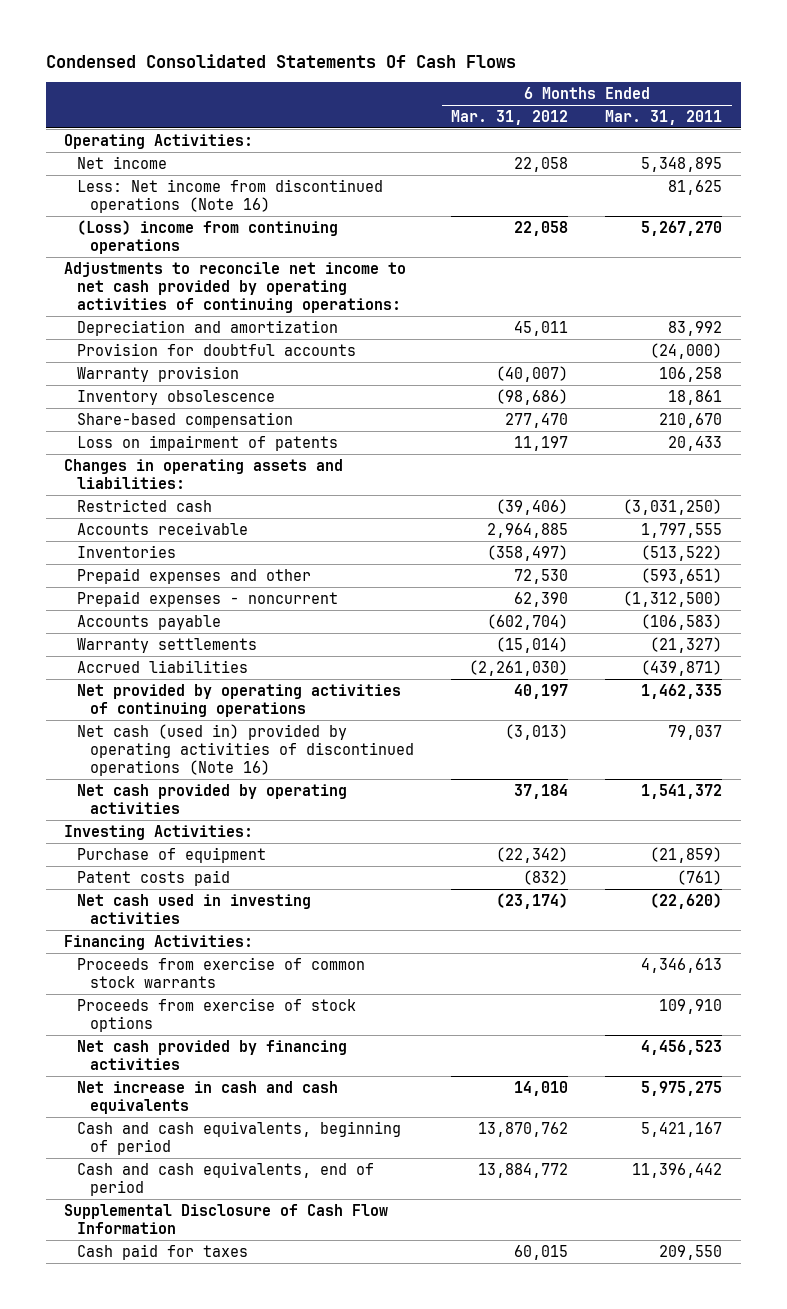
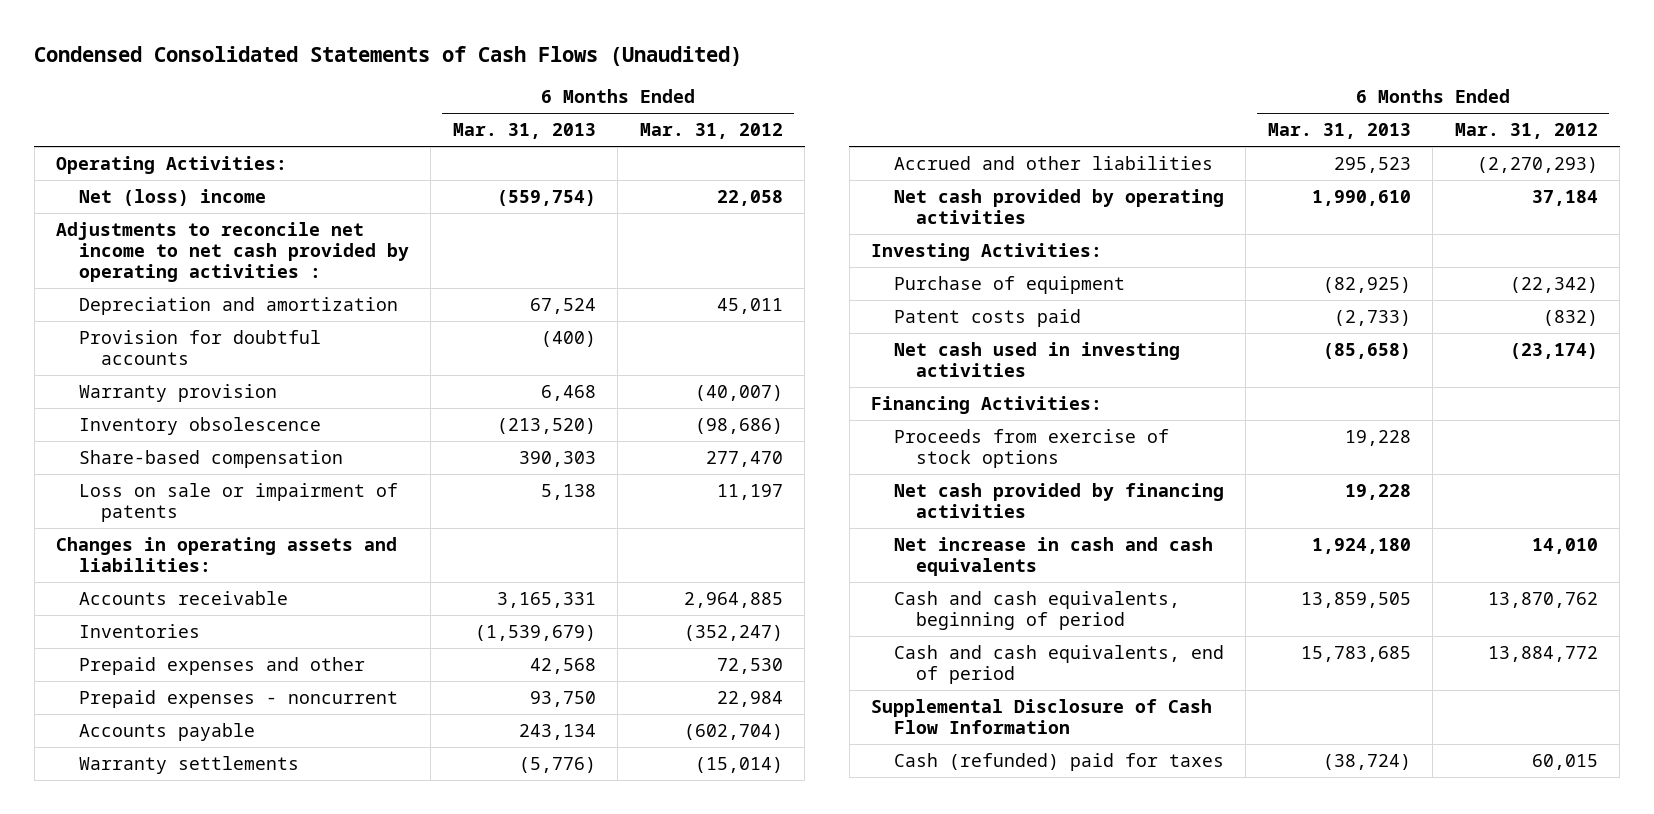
- Condensed Consolidated Statements Of Cash Flows
+ Condensed Consolidated Statements of Cash Flows (Unaudited)
- | 6 Months Ended Mar. 31, 2012 | 6 Months Ended Mar. 31, 2011
+ | 6 Months Ended Mar. 31, 2013 | 6 Months Ended Mar. 31, 2012
- Net income | 22,058 | 5,348,895
- Less: Net income from discontinued operations (Note 16) | | 81,625
- (Loss) income from continuing operations | 22,058 | 5,267,270
- Adjustments to reconcile net income to net cash provided by operating activities of continuing operations:
+ Net (loss) income | (559,754) | 22,058
+ Adjustments to reconcile net income to net cash provided by operating activities :
- Loss on impairment of patents | 11,197 | 20,433
+ Loss on sale or impairment of patents | 5,138 | 11,197
- Restricted cash | (39,406) | (3,031,250)
- Inventories | (358,497) | (513,522)
+ Inventories | (1,539,679) | (352,247)
- Prepaid expenses - noncurrent | 62,390 | (1,312,500)
+ Prepaid expenses - noncurrent | 93,750 | 22,984
- Accrued liabilities | (2,261,030) | (439,871)
- Net provided by operating activities of continuing operations | 40,197 | 1,462,335
- Net cash (used in) provided by operating activities of discontinued operations (Note 16) | (3,013) | 79,037
+ Accrued and other liabilities | 295,523 | (2,270,293)
- Proceeds from exercise of common stock warrants | | 4,346,613
- Cash paid for taxes | 60,015 | 209,550
+ Cash (refunded) paid for taxes | (38,724) | 60,015

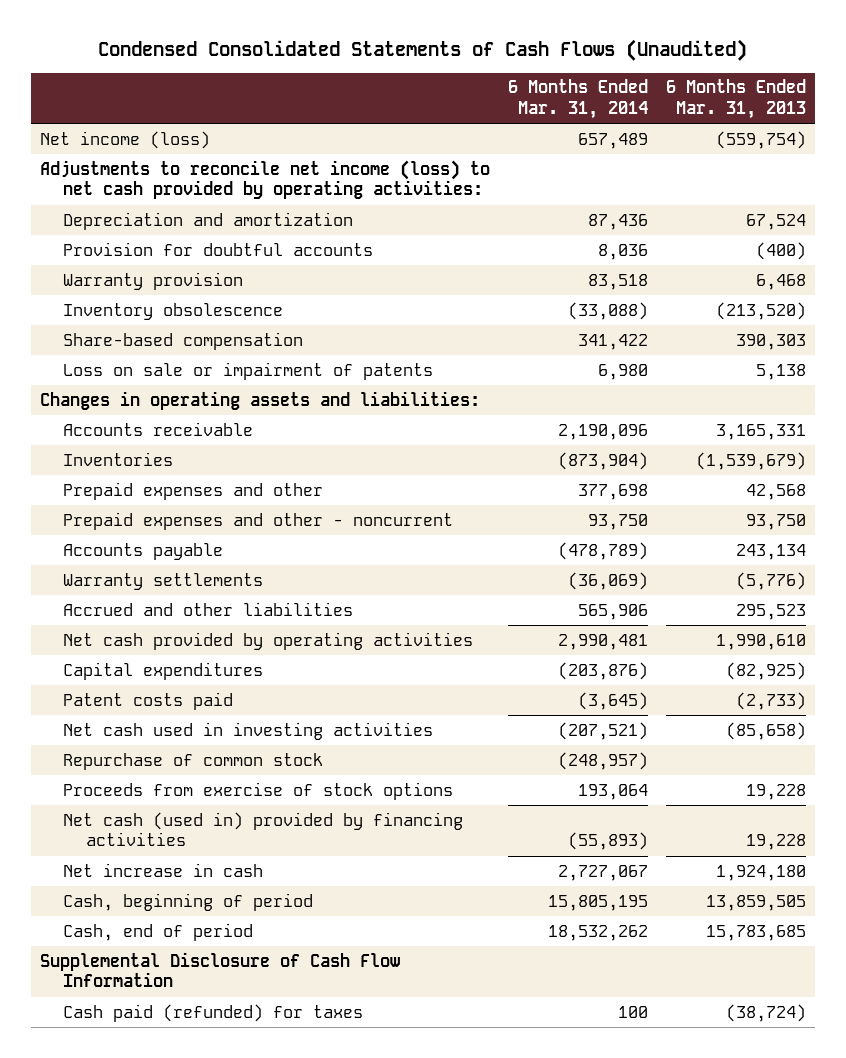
- | 6 Months Ended Mar. 31, 2013 | 6 Months Ended Mar. 31, 2012
+ | 6 Months Ended Mar. 31, 2014 | 6 Months Ended Mar. 31, 2013
- Operating Activities:
- Net (loss) income | (559,754) | 22,058
- Adjustments to reconcile net income to net cash provided by operating activities :
+ Net income (loss) | 657,489 | (559,754)
+ Adjustments to reconcile net income (loss) to net cash provided by operating activities:
- Prepaid expenses - noncurrent | 93,750 | 22,984
+ Prepaid expenses and other - noncurrent | 93,750 | 93,750
- Investing Activities:
- Purchase of equipment | (82,925) | (22,342)
+ Capital expenditures | (203,876) | (82,925)
- Financing Activities:
+ Repurchase of common stock | (248,957) |
- Net cash provided by financing activities | 19,228 |
- Net increase in cash and cash equivalents | 1,924,180 | 14,010
- Cash and cash equivalents, beginning of period | 13,859,505 | 13,870,762
- Cash and cash equivalents, end of period | 15,783,685 | 13,884,772
+ Net cash (used in) provided by financing activities | (55,893) | 19,228
+ Net increase in cash | 2,727,067 | 1,924,180
+ Cash, beginning of period | 15,805,195 | 13,859,505
+ Cash, end of period | 18,532,262 | 15,783,685
- Cash (refunded) paid for taxes | (38,724) | 60,015
+ Cash paid (refunded) for taxes | 100 | (38,724)

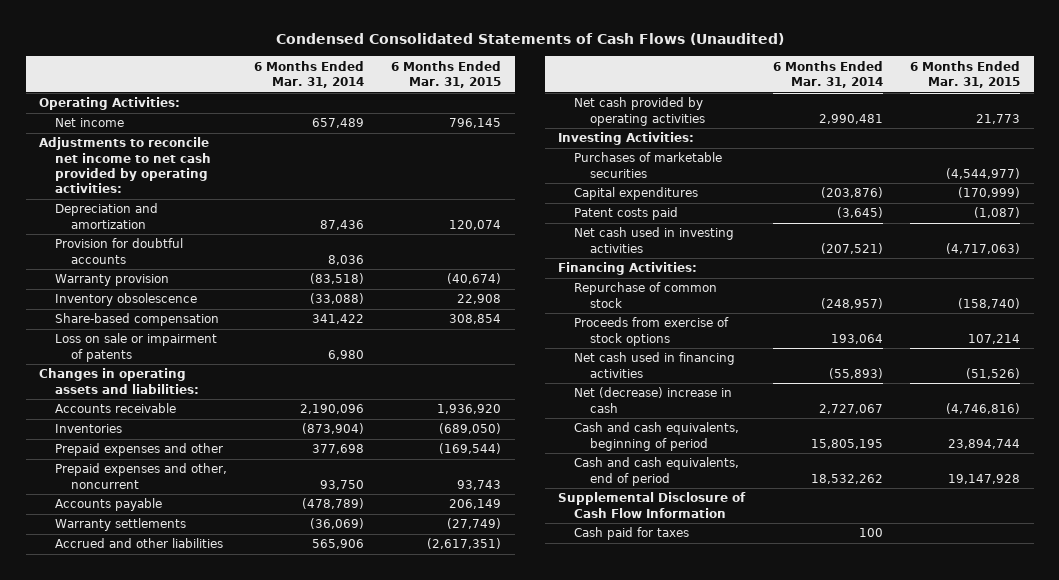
- | 6 Months Ended Mar. 31, 2014 | 6 Months Ended Mar. 31, 2013
+ | 6 Months Ended Mar. 31, 2014 | 6 Months Ended Mar. 31, 2015
- Net income (loss) | 657,489 | (559,754)
- Adjustments to reconcile net income (loss) to net cash provided by operating activities:
+ Operating Activities:
+ Net income | 657,489 | 796,145
+ Adjustments to reconcile net income to net cash provided by operating activities:
- Warranty provision | 83,518 | 6,468
+ Warranty provision | (83,518) | (40,674)
- Prepaid expenses and other - noncurrent | 93,750 | 93,750
+ Prepaid expenses and other, noncurrent | 93,750 | 93,743
+ Investing Activities:
+ Purchases of marketable securities | | (4,544,977)
+ Financing Activities:
- Net cash (used in) provided by financing activities | (55,893) | 19,228
- Net increase in cash | 2,727,067 | 1,924,180
- Cash, beginning of period | 15,805,195 | 13,859,505
- Cash, end of period | 18,532,262 | 15,783,685
+ Net cash used in financing activities | (55,893) | (51,526)
+ Net (decrease) increase in cash | 2,727,067 | (4,746,816)
+ Cash and cash equivalents, beginning of period | 15,805,195 | 23,894,744
+ Cash and cash equivalents, end of period | 18,532,262 | 19,147,928
- Cash paid (refunded) for taxes | 100 | (38,724)
+ Cash paid for taxes | 100 |

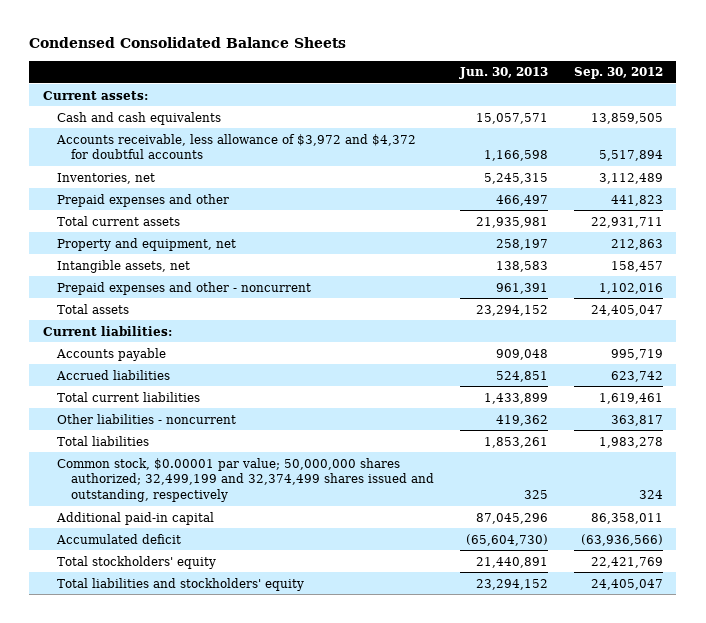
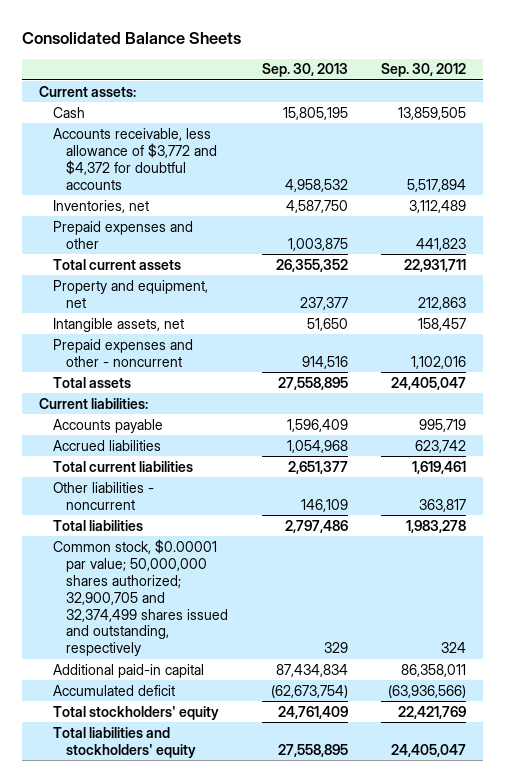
- Condensed Consolidated Balance Sheets
+ Consolidated Balance Sheets
- | Jun. 30, 2013 | Sep. 30, 2012
+ | Sep. 30, 2013 | Sep. 30, 2012
- Cash and cash equivalents | 15,057,571 | 13,859,505
- Accounts receivable, less allowance of $3,972 and $4,372 for doubtful accounts | 1,166,598 | 5,517,894
+ Cash | 15,805,195 | 13,859,505
+ Accounts receivable, less allowance of $3,772 and $4,372 for doubtful accounts | 4,958,532 | 5,517,894
- Common stock, $0.00001 par value; 50,000,000 shares authorized; 32,499,199 and 32,374,499 shares issued and outstanding, respectively | 325 | 324
+ Common stock, $0.00001 par value; 50,000,000 shares authorized; 32,900,705 and 32,374,499 shares issued and outstanding, respectively | 329 | 324

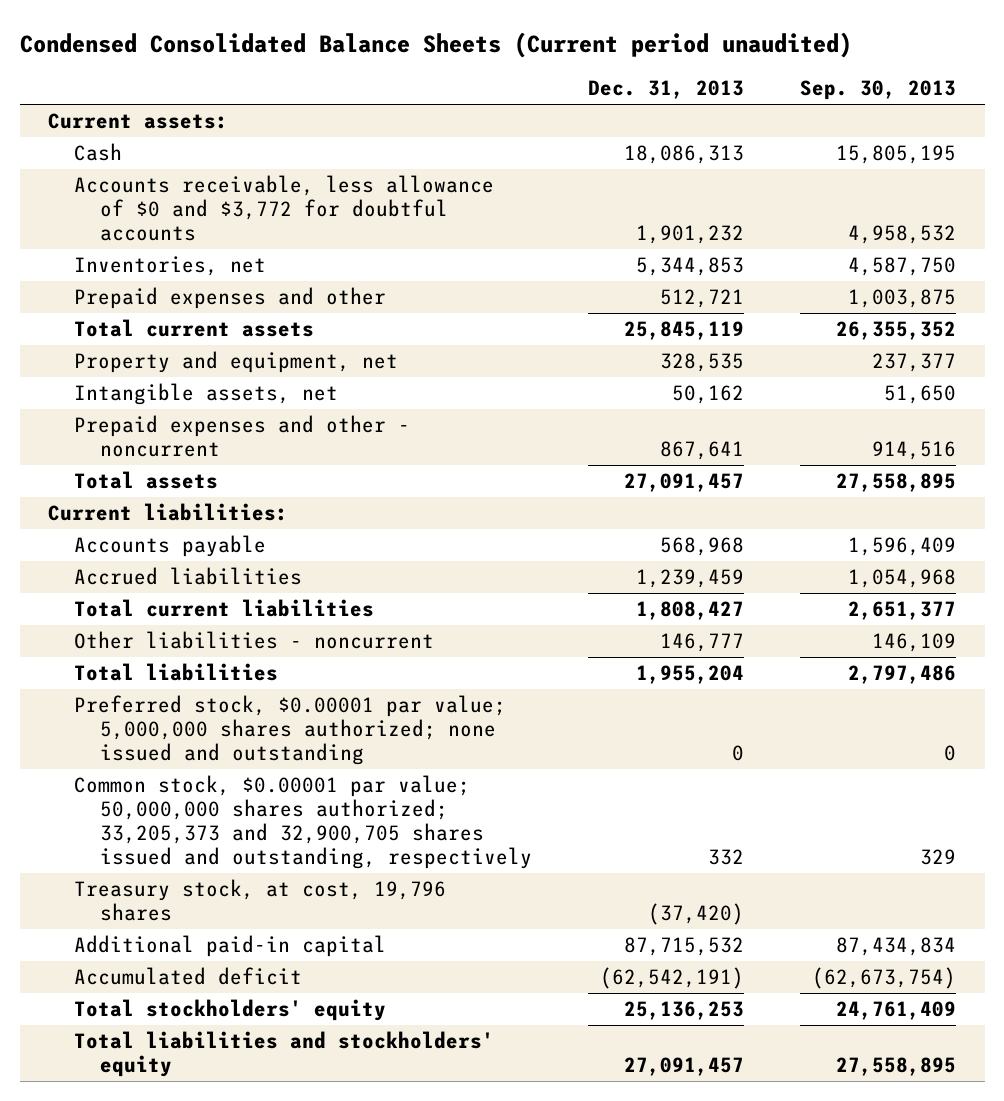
- Consolidated Balance Sheets
+ Condensed Consolidated Balance Sheets (Current period unaudited)
- | Sep. 30, 2013 | Sep. 30, 2012
+ | Dec. 31, 2013 | Sep. 30, 2013
- Accounts receivable, less allowance of $3,772 and $4,372 for doubtful accounts | 4,958,532 | 5,517,894
+ Accounts receivable, less allowance of $0 and $3,772 for doubtful accounts | 1,901,232 | 4,958,532
- Common stock, $0.00001 par value; 50,000,000 shares authorized; 32,900,705 and 32,374,499 shares issued and outstanding, respectively | 329 | 324
+ Preferred stock, $0.00001 par value; 5,000,000 shares authorized; none issued and outstanding | 0 | 0
+ Common stock, $0.00001 par value; 50,000,000 shares authorized; 33,205,373 and 32,900,705 shares issued and outstanding, respectively | 332 | 329
+ Treasury stock, at cost, 19,796 shares | (37,420) |

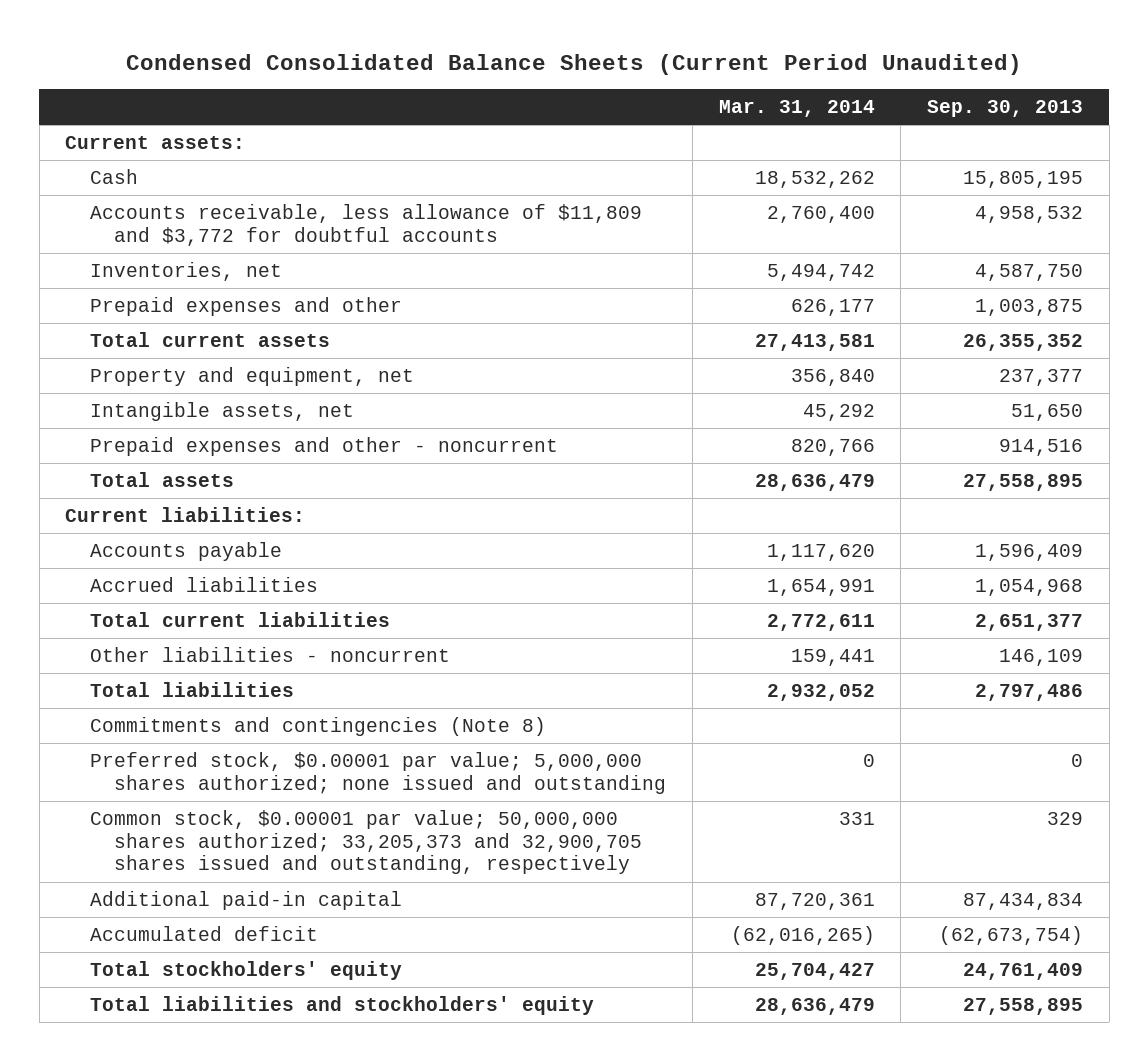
- Condensed Consolidated Balance Sheets (Current period unaudited)
+ Condensed Consolidated Balance Sheets (Current Period Unaudited)
- | Dec. 31, 2013 | Sep. 30, 2013
+ | Mar. 31, 2014 | Sep. 30, 2013
- Accounts receivable, less allowance of $0 and $3,772 for doubtful accounts | 1,901,232 | 4,958,532
+ Accounts receivable, less allowance of $11,809 and $3,772 for doubtful accounts | 2,760,400 | 4,958,532
+ Commitments and contingencies (Note 8)
- Treasury stock, at cost, 19,796 shares | (37,420) |

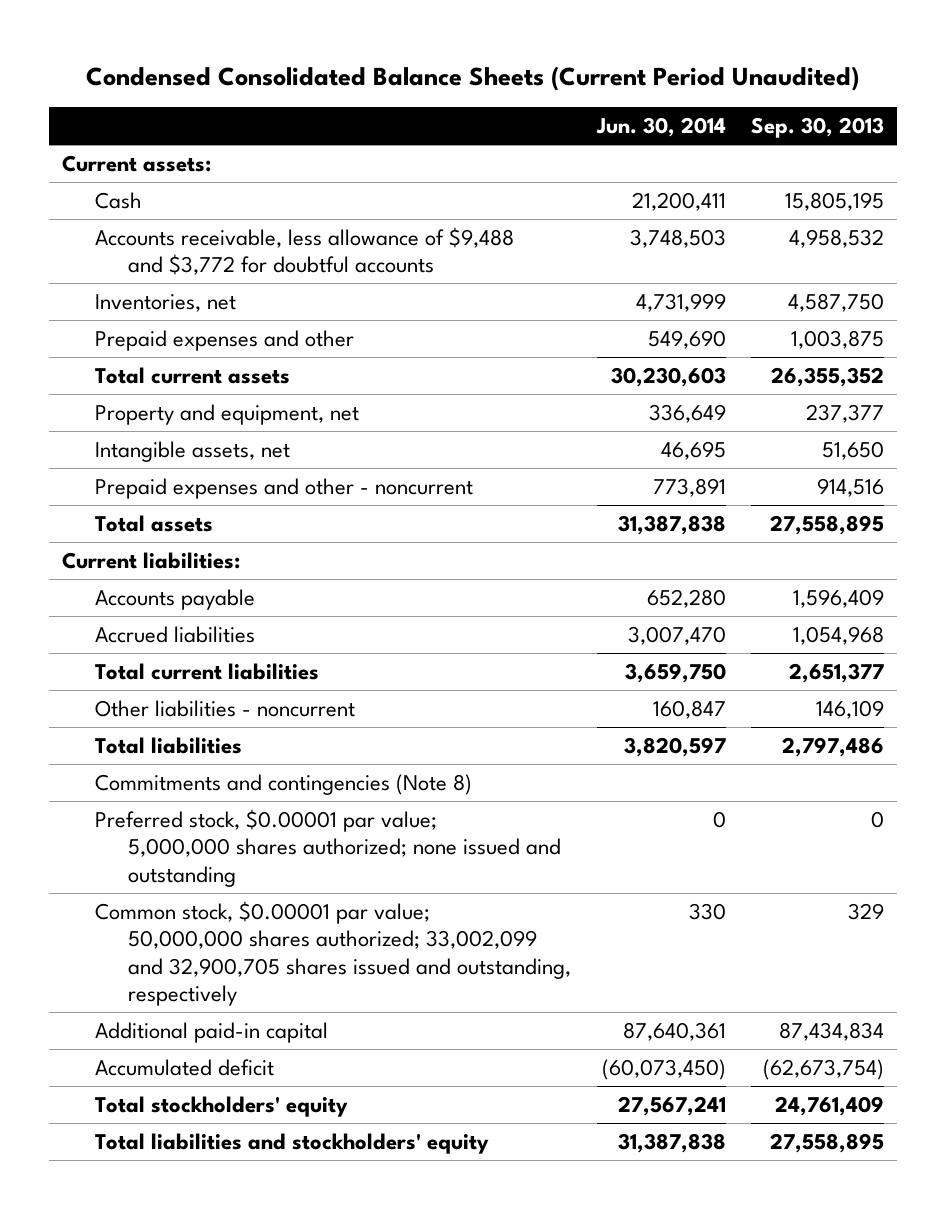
- | Mar. 31, 2014 | Sep. 30, 2013
+ | Jun. 30, 2014 | Sep. 30, 2013
- Accounts receivable, less allowance of $11,809 and $3,772 for doubtful accounts | 2,760,400 | 4,958,532
+ Accounts receivable, less allowance of $9,488 and $3,772 for doubtful accounts | 3,748,503 | 4,958,532
- Common stock, $0.00001 par value; 50,000,000 shares authorized; 33,205,373 and 32,900,705 shares issued and outstanding, respectively | 331 | 329
+ Common stock, $0.00001 par value; 50,000,000 shares authorized; 33,002,099 and 32,900,705 shares issued and outstanding, respectively | 330 | 329

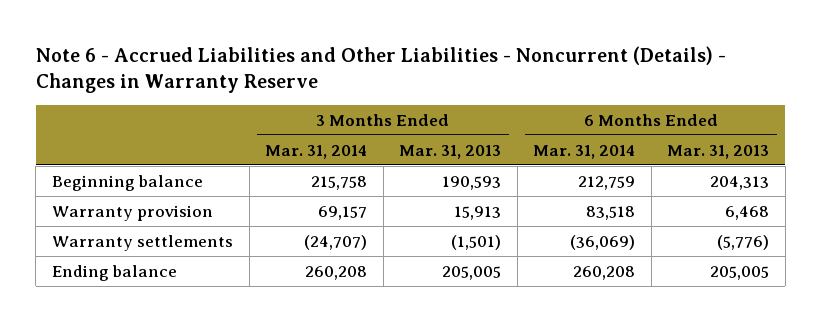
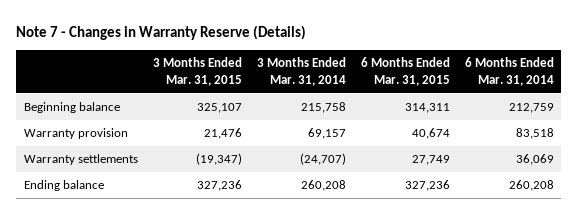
- Note 6 - Accrued Liabilities and Other Liabilities - Noncurrent (Details) - Changes in Warranty Reserve
+ Note 7 - Changes in Warranty Reserve (Details)
- | 3 Months Ended Mar. 31, 2014 | 3 Months Ended Mar. 31, 2013 | 6 Months Ended Mar. 31, 2014 | 6 Months Ended Mar. 31, 2013
+ | 3 Months Ended Mar. 31, 2015 | 3 Months Ended Mar. 31, 2014 | 6 Months Ended Mar. 31, 2015 | 6 Months Ended Mar. 31, 2014
- Warranty settlements | (24,707) | (1,501) | (36,069) | (5,776)
+ Warranty settlements | (19,347) | (24,707) | 27,749 | 36,069

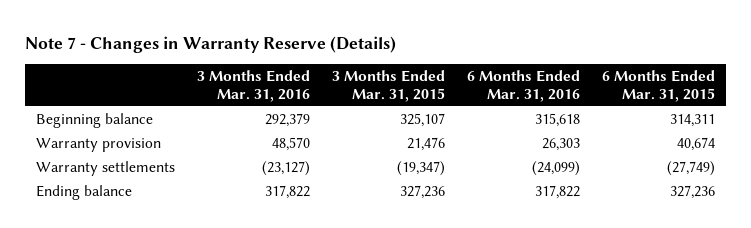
- | 3 Months Ended Mar. 31, 2015 | 3 Months Ended Mar. 31, 2014 | 6 Months Ended Mar. 31, 2015 | 6 Months Ended Mar. 31, 2014
+ | 3 Months Ended Mar. 31, 2016 | 3 Months Ended Mar. 31, 2015 | 6 Months Ended Mar. 31, 2016 | 6 Months Ended Mar. 31, 2015
- Warranty settlements | (19,347) | (24,707) | 27,749 | 36,069
+ Warranty settlements | (23,127) | (19,347) | (24,099) | (27,749)

